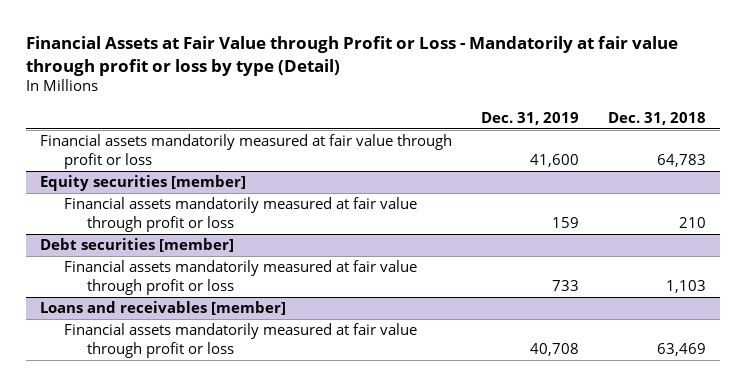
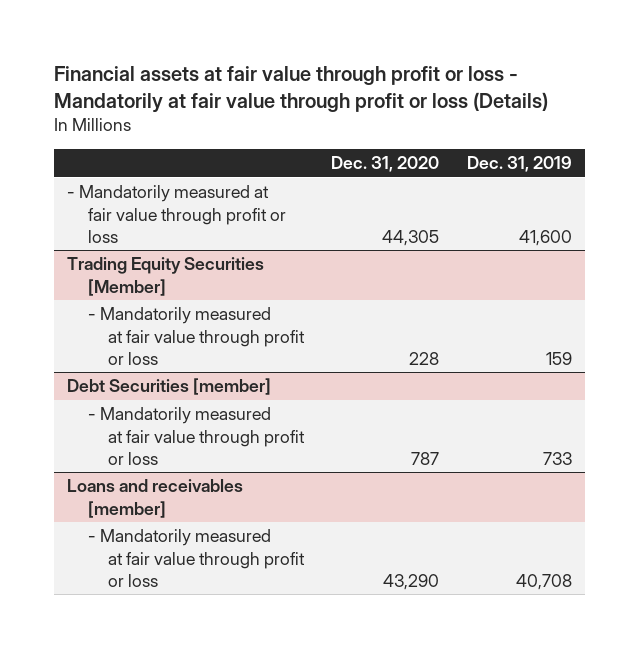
- Financial Assets at Fair Value through Profit or Loss - Mandatorily at fair value through profit or loss by type (Detail)
+ Financial assets at fair value through profit or loss - Mandatorily at fair value through profit or loss (Details)
- | Dec. 31, 2019 | Dec. 31, 2018
+ | Dec. 31, 2020 | Dec. 31, 2019
- Financial assets mandatorily measured at fair value through profit or loss | 41,600 | 64,783
- Equity securities [member]
- Financial assets mandatorily measured at fair value through profit or loss | 159 | 210
- Debt securities [member]
- Financial assets mandatorily measured at fair value through profit or loss | 733 | 1,103
+ - Mandatorily measured at fair value through profit or loss | 44,305 | 41,600
+ Trading Equity Securities [Member]
+ - Mandatorily measured at fair value through profit or loss | 228 | 159
+ Debt Securities [member]
+ - Mandatorily measured at fair value through profit or loss | 787 | 733
@ Loans and receivables [member]
- Financial assets mandatorily measured at fair value through profit or loss | 40,708 | 63,469
+ - Mandatorily measured at fair value through profit or loss | 43,290 | 40,708

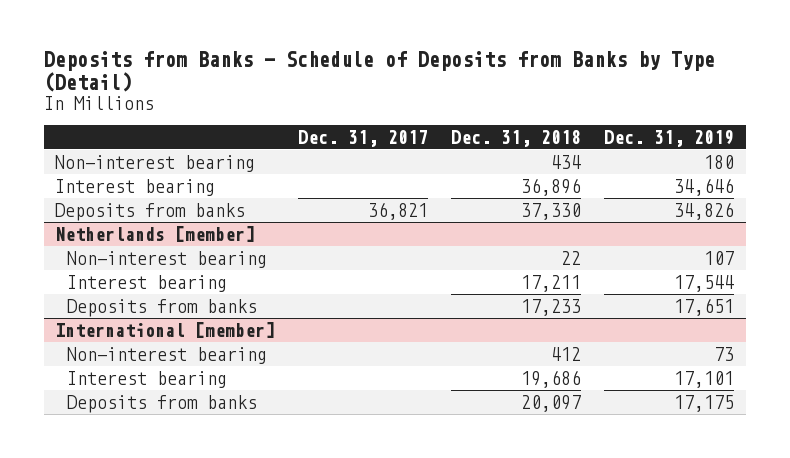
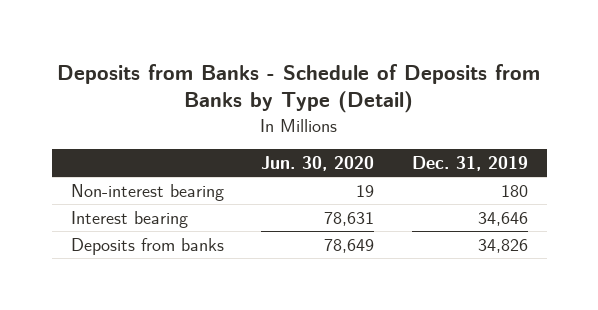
- | Dec. 31, 2017 | Dec. 31, 2018 | Dec. 31, 2019
+ | Jun. 30, 2020 | Dec. 31, 2019
- Netherlands [member]
- Non-interest bearing | | 22 | 107
- Interest bearing | | 17,211 | 17,544
- Deposits from banks | | 17,233 | 17,651
- International [member]
- Non-interest bearing | | 412 | 73
- Interest bearing | | 19,686 | 17,101
- Deposits from banks | | 20,097 | 17,175

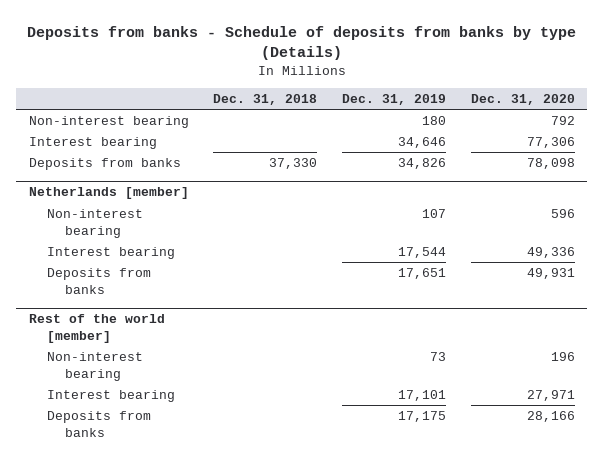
- Deposits from Banks - Schedule of Deposits from Banks by Type (Detail)
+ Deposits from banks - Schedule of deposits from banks by type (Details)
- | Jun. 30, 2020 | Dec. 31, 2019
+ | Dec. 31, 2018 | Dec. 31, 2019 | Dec. 31, 2020
+ Netherlands [member]
+ Non-interest bearing | | 107 | 596
+ Interest bearing | | 17,544 | 49,336
+ Deposits from banks | | 17,651 | 49,931
+ Rest of the world [member]
+ Non-interest bearing | | 73 | 196
+ Interest bearing | | 17,101 | 27,971
+ Deposits from banks | | 17,175 | 28,166

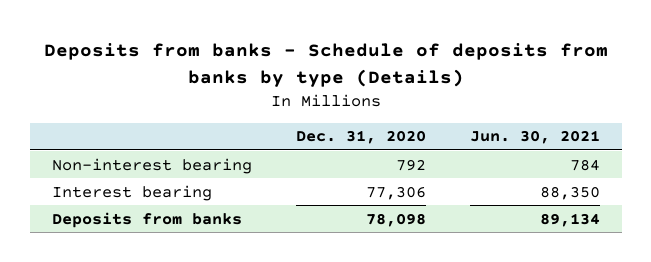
- | Dec. 31, 2018 | Dec. 31, 2019 | Dec. 31, 2020
+ | Dec. 31, 2020 | Jun. 30, 2021
- Netherlands [member]
- Non-interest bearing | | 107 | 596
- Interest bearing | | 17,544 | 49,336
- Deposits from banks | | 17,651 | 49,931
- Rest of the world [member]
- Non-interest bearing | | 73 | 196
- Interest bearing | | 17,101 | 27,971
- Deposits from banks | | 17,175 | 28,166

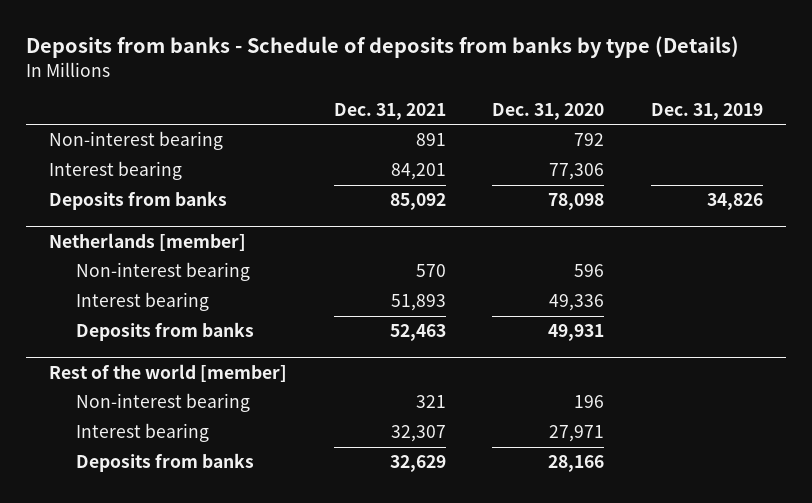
- | Dec. 31, 2020 | Jun. 30, 2021
+ | Dec. 31, 2021 | Dec. 31, 2020 | Dec. 31, 2019
+ Netherlands [member]
+ Non-interest bearing | 570 | 596 |
+ Interest bearing | 51,893 | 49,336 |
+ Deposits from banks | 52,463 | 49,931 |
+ Rest of the world [member]
+ Non-interest bearing | 321 | 196 |
+ Interest bearing | 32,307 | 27,971 |
+ Deposits from banks | 32,629 | 28,166 |

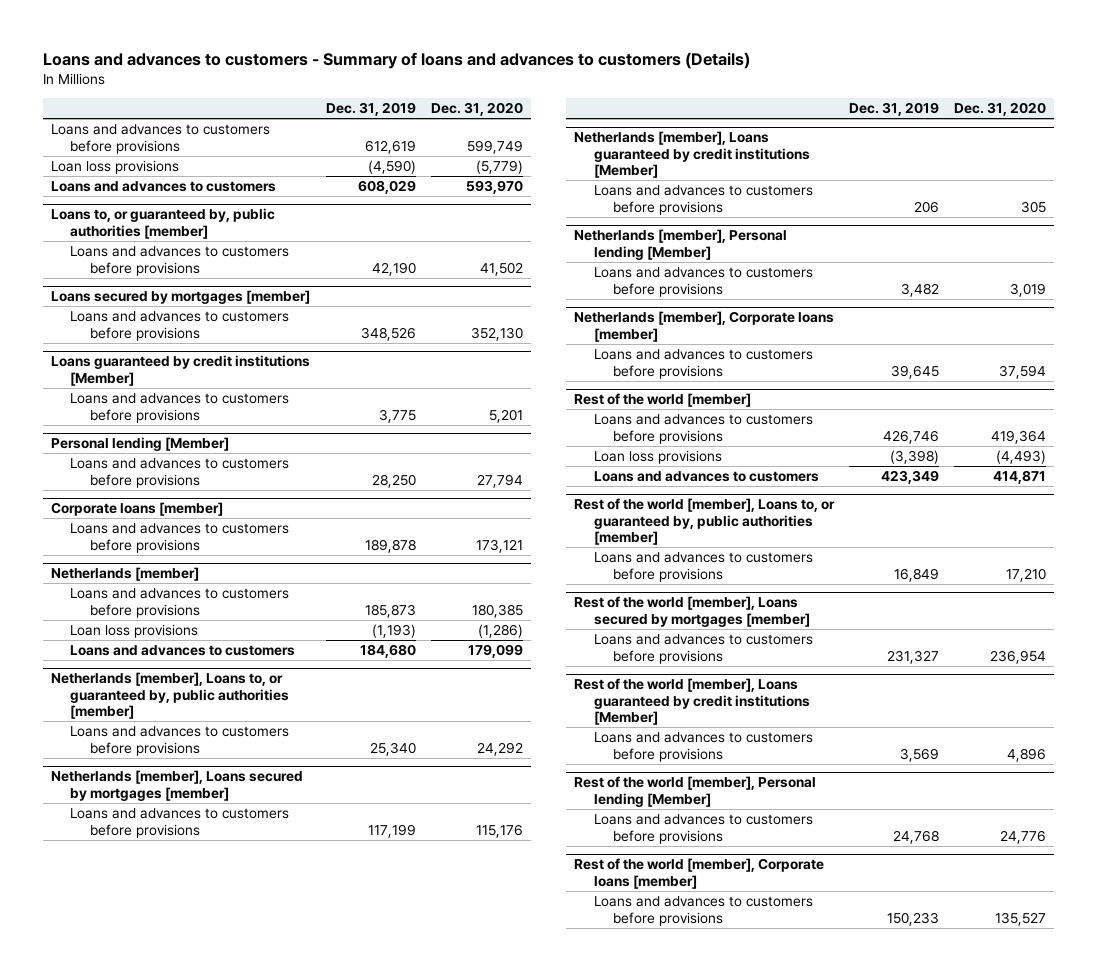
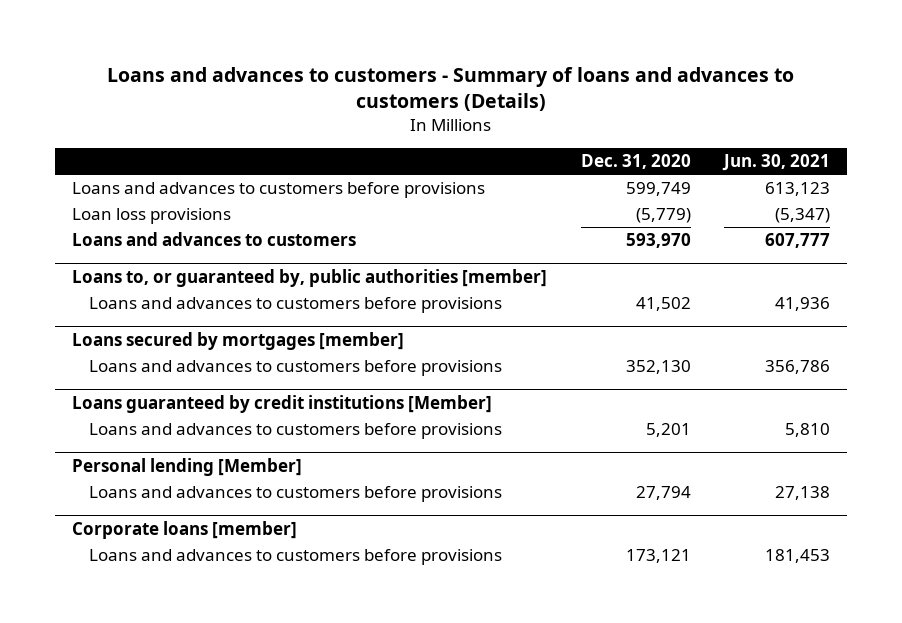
- | Dec. 31, 2019 | Dec. 31, 2020
+ | Dec. 31, 2020 | Jun. 30, 2021
- Netherlands [member]
- Loans and advances to customers before provisions | 185,873 | 180,385
- Loan loss provisions | (1,193) | (1,286)
- Loans and advances to customers | 184,680 | 179,099
- Netherlands [member], Loans to, or guaranteed by, public authorities [member]
- Loans and advances to customers before provisions | 25,340 | 24,292
- Netherlands [member], Loans secured by mortgages [member]
- Loans and advances to customers before provisions | 117,199 | 115,176
- Netherlands [member], Loans guaranteed by credit institutions [Member]
- Loans and advances to customers before provisions | 206 | 305
- Netherlands [member], Personal lending [Member]
- Loans and advances to customers before provisions | 3,482 | 3,019
- Netherlands [member], Corporate loans [member]
- Loans and advances to customers before provisions | 39,645 | 37,594
- Rest of the world [member]
- Loans and advances to customers before provisions | 426,746 | 419,364
- Loan loss provisions | (3,398) | (4,493)
- Loans and advances to customers | 423,349 | 414,871
- Rest of the world [member], Loans to, or guaranteed by, public authorities [member]
- Loans and advances to customers before provisions | 16,849 | 17,210
- Rest of the world [member], Loans secured by mortgages [member]
- Loans and advances to customers before provisions | 231,327 | 236,954
- Rest of the world [member], Loans guaranteed by credit institutions [Member]
- Loans and advances to customers before provisions | 3,569 | 4,896
- Rest of the world [member], Personal lending [Member]
- Loans and advances to customers before provisions | 24,768 | 24,776
- Rest of the world [member], Corporate loans [member]
- Loans and advances to customers before provisions | 150,233 | 135,527

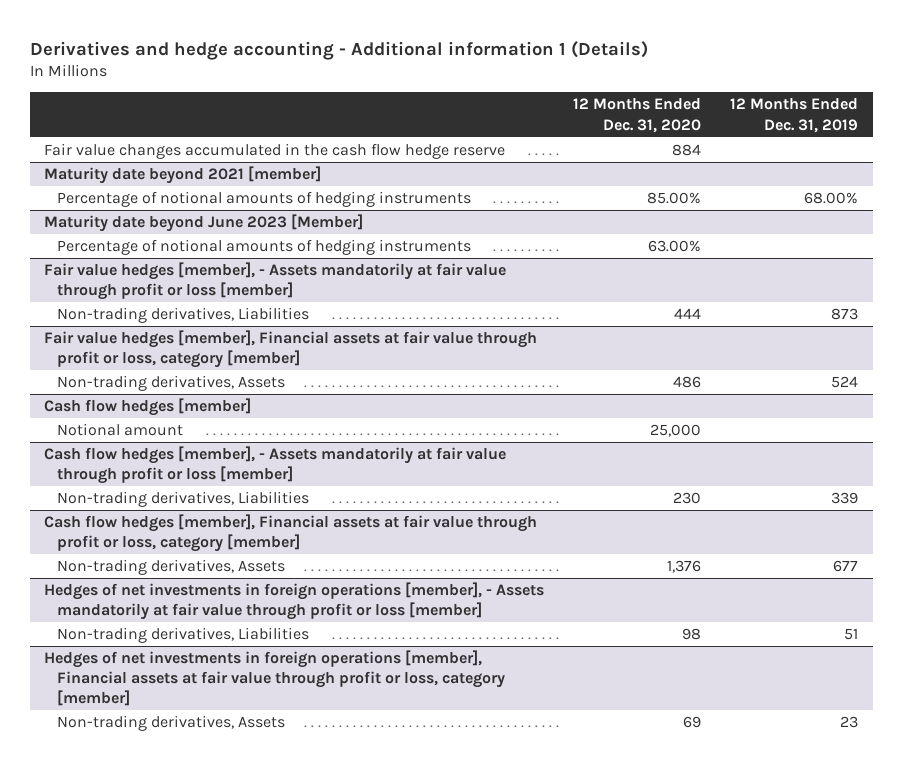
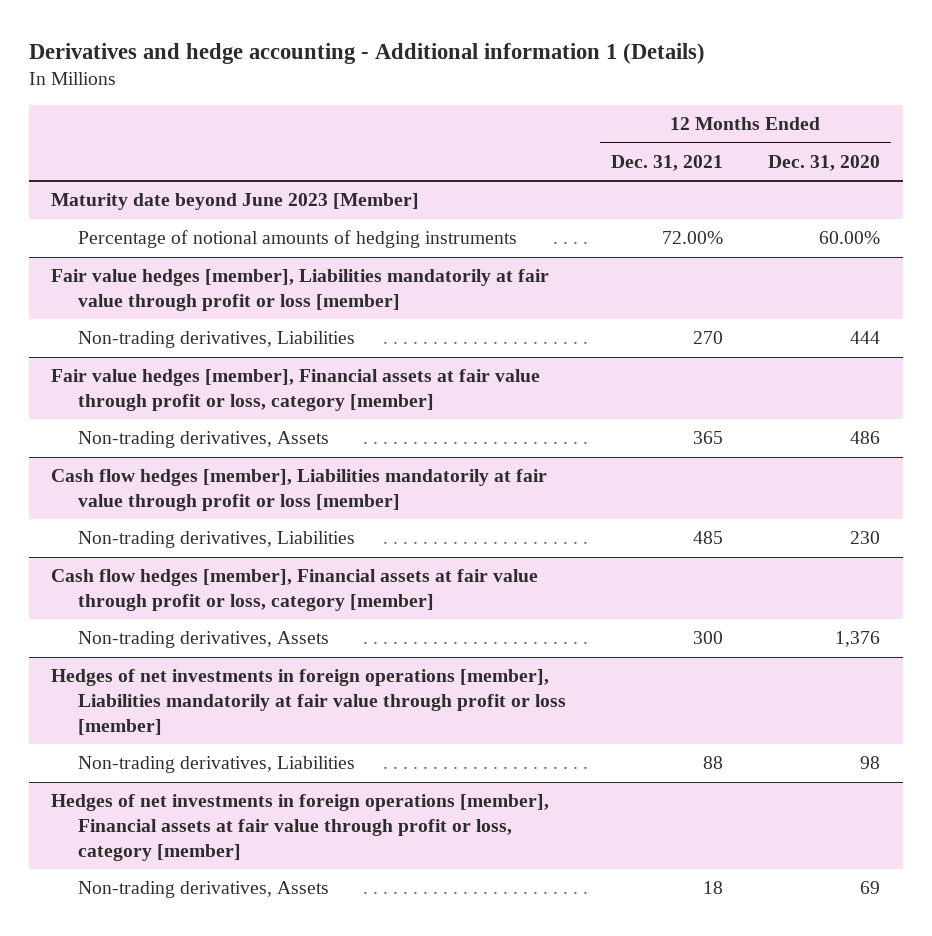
- | 12 Months Ended Dec. 31, 2020 | 12 Months Ended Dec. 31, 2019
+ | 12 Months Ended Dec. 31, 2021 | 12 Months Ended Dec. 31, 2020
- Fair value changes accumulated in the cash flow hedge reserve | 884 |
- Maturity date beyond 2021 [member]
- Percentage of notional amounts of hedging instruments | 85.00% | 68.00%
@ Maturity date beyond June 2023 [Member]
- Percentage of notional amounts of hedging instruments | 63.00% |
- Fair value hedges [member], - Assets mandatorily at fair value through profit or loss [member]
@ Maturity date beyond June 2023 [Member]
+ Percentage of notional amounts of hedging instruments | 72.00% | 60.00%
+ Fair value hedges [member], Liabilities mandatorily at fair value through profit or loss [member]
- Cash flow hedges [member]
- Notional amount | 25,000 |
- Cash flow hedges [member], - Assets mandatorily at fair value through profit or loss [member]
+ Cash flow hedges [member], Liabilities mandatorily at fair value through profit or loss [member]
- Hedges of net investments in foreign operations [member], - Assets mandatorily at fair value through profit or loss [member]
+ Hedges of net investments in foreign operations [member], Liabilities mandatorily at fair value through profit or loss [member]

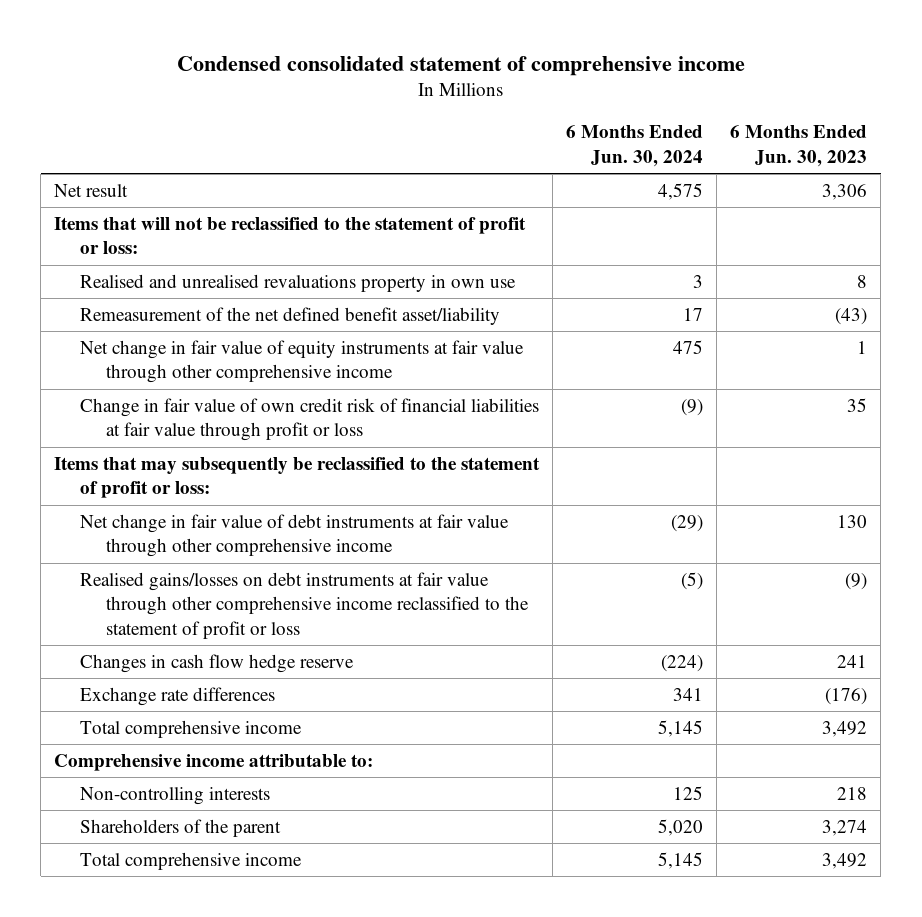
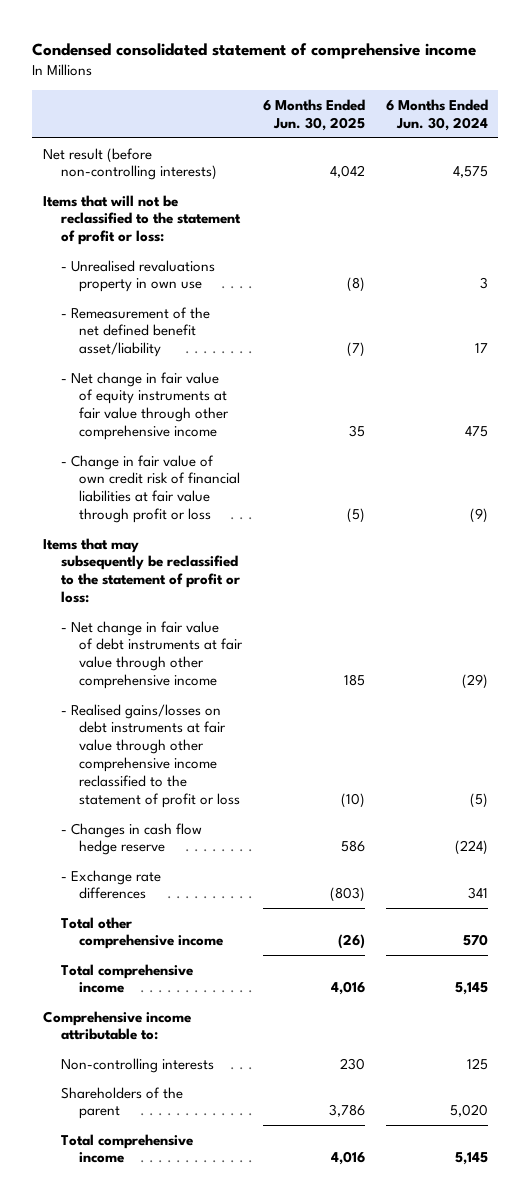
- | 6 Months Ended Jun. 30, 2024 | 6 Months Ended Jun. 30, 2023
+ | 6 Months Ended Jun. 30, 2025 | 6 Months Ended Jun. 30, 2024
- Net result | 4,575 | 3,306
+ Net result (before non-controlling interests) | 4,042 | 4,575
- Realised and unrealised revaluations property in own use | 3 | 8
- Remeasurement of the net defined benefit asset/liability | 17 | (43)
- Net change in fair value of equity instruments at fair value through other comprehensive income | 475 | 1
- Change in fair value of own credit risk of financial liabilities at fair value through profit or loss | (9) | 35
+ - Unrealised revaluations property in own use | (8) | 3
+ - Remeasurement of the net defined benefit asset/liability | (7) | 17
+ - Net change in fair value of equity instruments at fair value through other comprehensive income | 35 | 475
+ - Change in fair value of own credit risk of financial liabilities at fair value through profit or loss | (5) | (9)
- Net change in fair value of debt instruments at fair value through other comprehensive income | (29) | 130
- Realised gains/losses on debt instruments at fair value through other comprehensive income reclassified to the statement of profit or loss | (5) | (9)
- Changes in cash flow hedge reserve | (224) | 241
- Exchange rate differences | 341 | (176)
+ - Net change in fair value of debt instruments at fair value through other comprehensive income | 185 | (29)
+ - Realised gains/losses on debt instruments at fair value through other comprehensive income reclassified to the statement of profit or loss | (10) | (5)
+ - Changes in cash flow hedge reserve | 586 | (224)
+ - Exchange rate differences | (803) | 341
+ Total other comprehensive income | (26) | 570

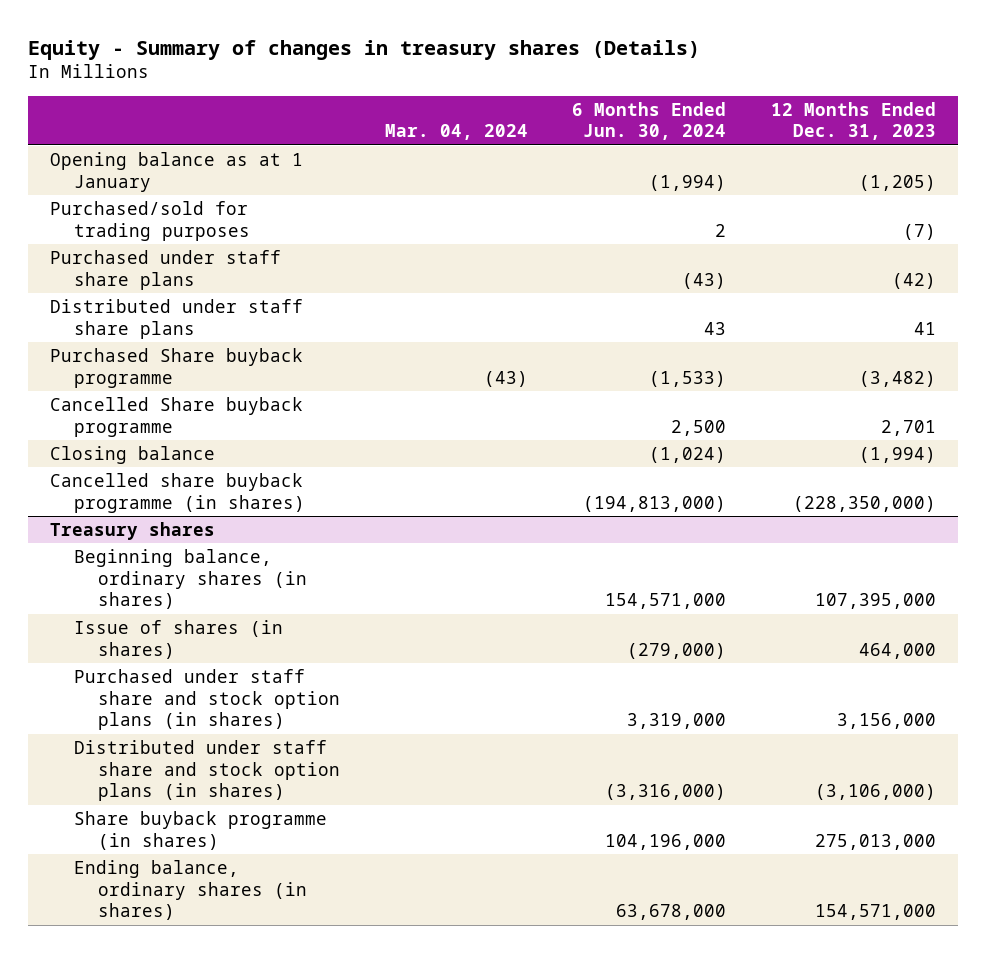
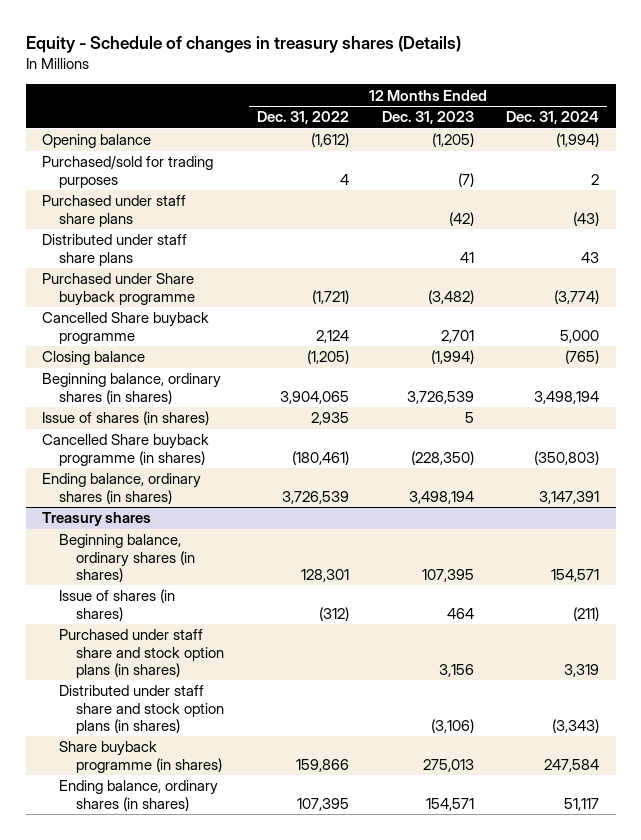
- Equity - Summary of changes in treasury shares (Details)
+ Equity - Schedule of changes in treasury shares (Details)
- | Mar. 04, 2024 | 6 Months Ended Jun. 30, 2024 | 12 Months Ended Dec. 31, 2023
+ | 12 Months Ended Dec. 31, 2022 | 12 Months Ended Dec. 31, 2023 | 12 Months Ended Dec. 31, 2024
- Opening balance as at 1 January | | (1,994) | (1,205)
+ Opening balance | (1,612) | (1,205) | (1,994)
- Purchased Share buyback programme | (43) | (1,533) | (3,482)
+ Purchased under Share buyback programme | (1,721) | (3,482) | (3,774)
- Cancelled share buyback programme (in shares) | | (194,813,000) | (228,350,000)
+ Beginning balance, ordinary shares (in shares) | 3,904,065 | 3,726,539 | 3,498,194
+ Issue of shares (in shares) | 2,935 | 5 |
+ Cancelled Share buyback programme (in shares) | (180,461) | (228,350) | (350,803)
+ Ending balance, ordinary shares (in shares) | 3,726,539 | 3,498,194 | 3,147,391
@ Treasury shares
- Beginning balance, ordinary shares (in shares) | | 154,571,000 | 107,395,000
- Issue of shares (in shares) | | (279,000) | 464,000
- Purchased under staff share and stock option plans (in shares) | | 3,319,000 | 3,156,000
- Distributed under staff share and stock option plans (in shares) | | (3,316,000) | (3,106,000)
- Share buyback programme (in shares) | | 104,196,000 | 275,013,000
- Ending balance, ordinary shares (in shares) | | 63,678,000 | 154,571,000
+ Beginning balance, ordinary shares (in shares) | 128,301 | 107,395 | 154,571
+ Issue of shares (in shares) | (312) | 464 | (211)
+ Purchased under staff share and stock option plans (in shares) | | 3,156 | 3,319
+ Distributed under staff share and stock option plans (in shares) | | (3,106) | (3,343)
+ Share buyback programme (in shares) | 159,866 | 275,013 | 247,584
+ Ending balance, ordinary shares (in shares) | 107,395 | 154,571 | 51,117

